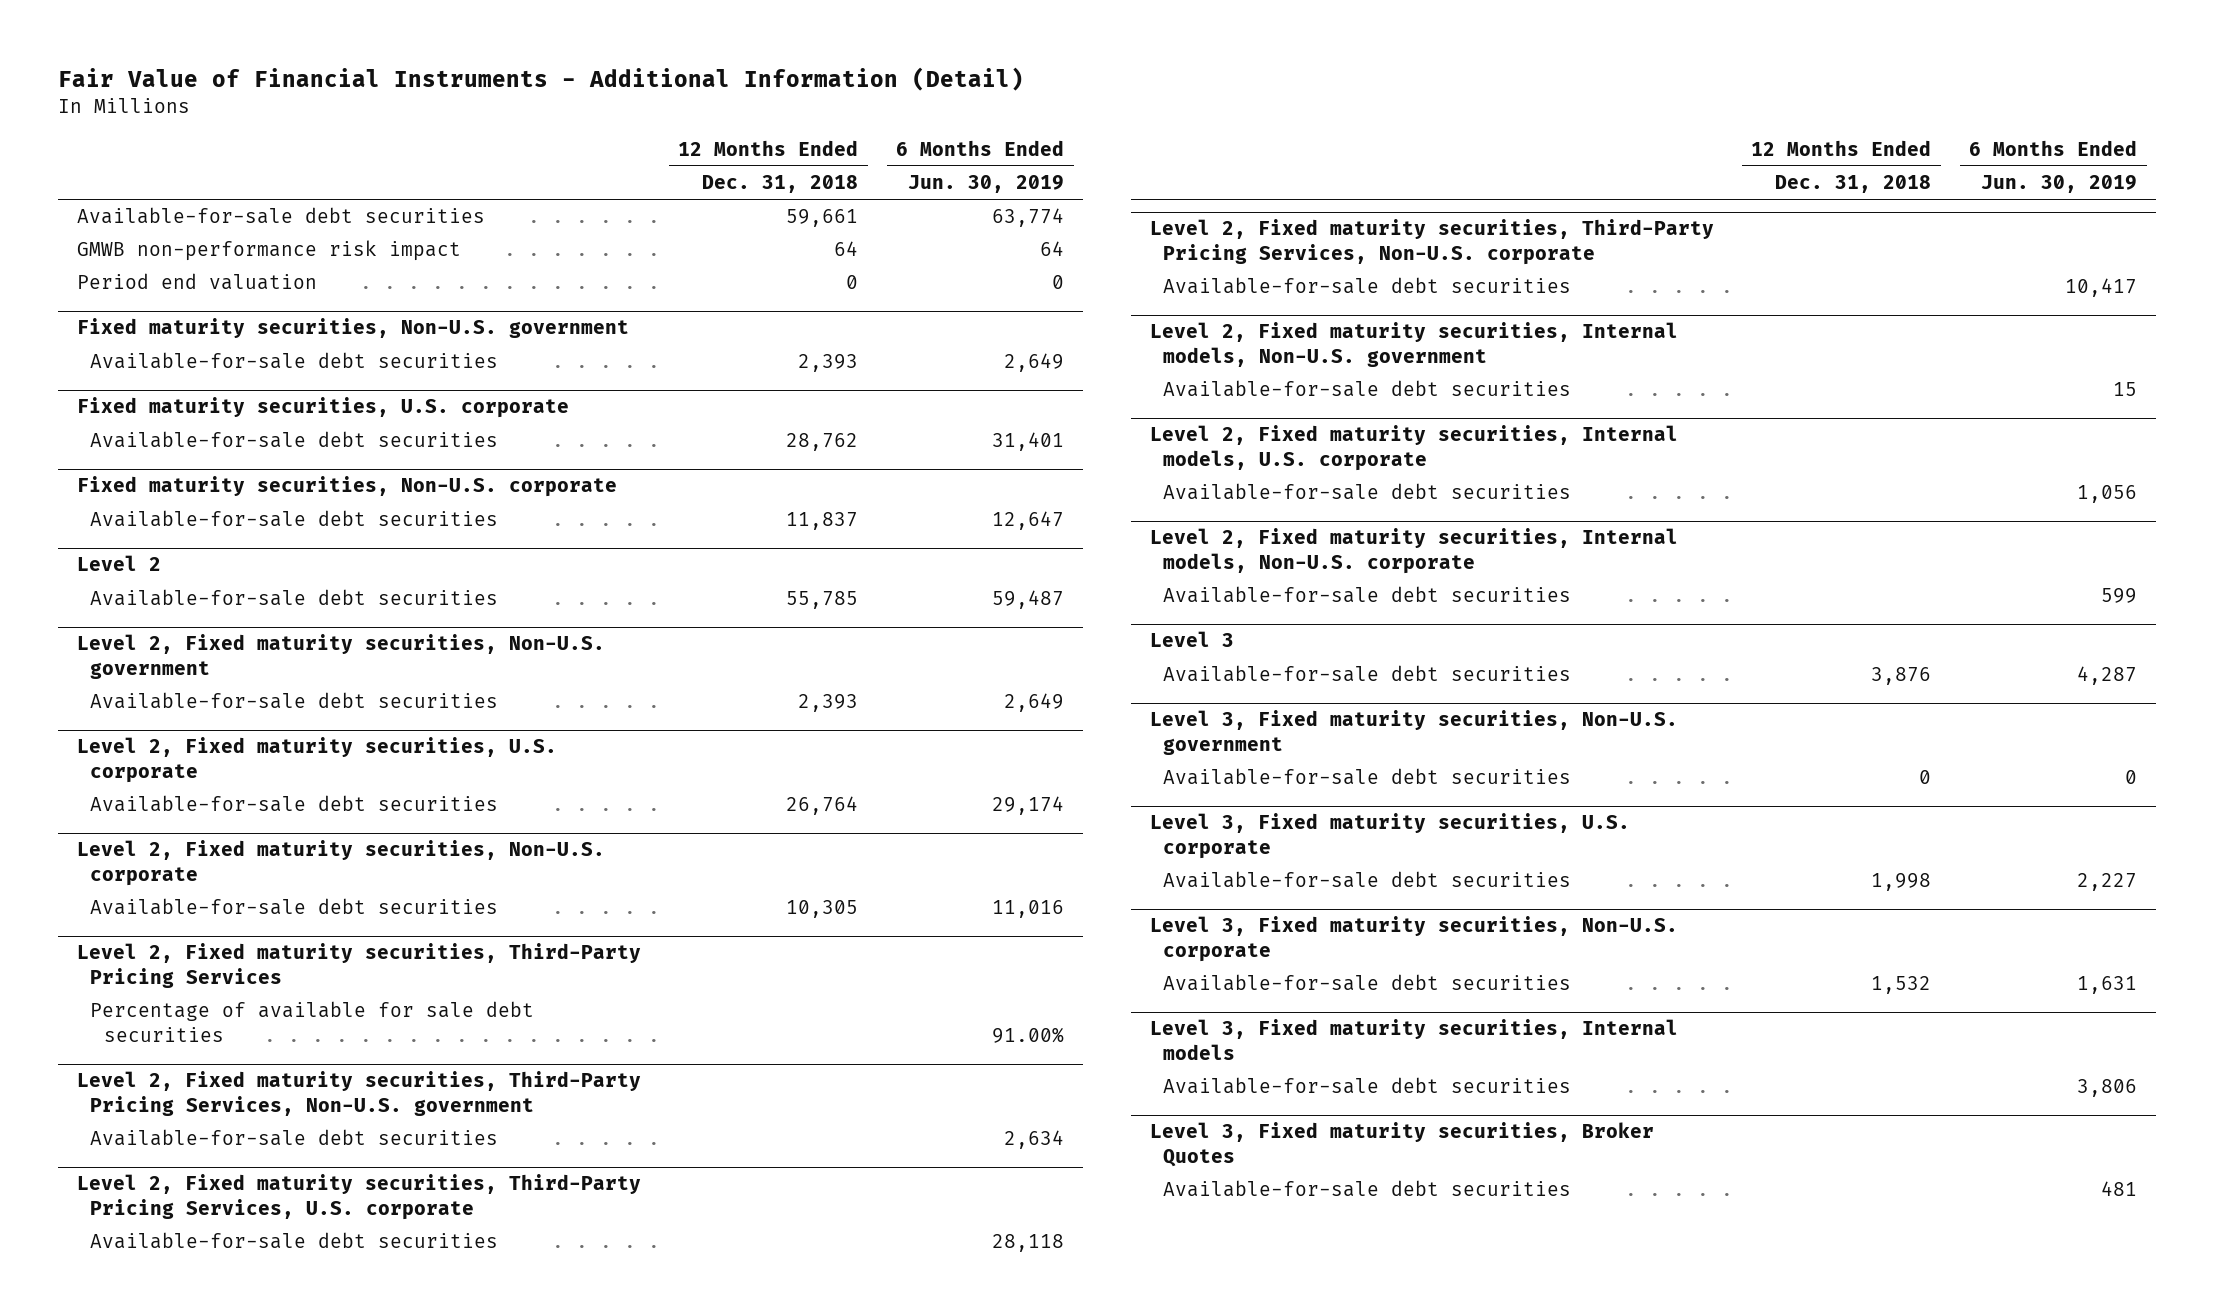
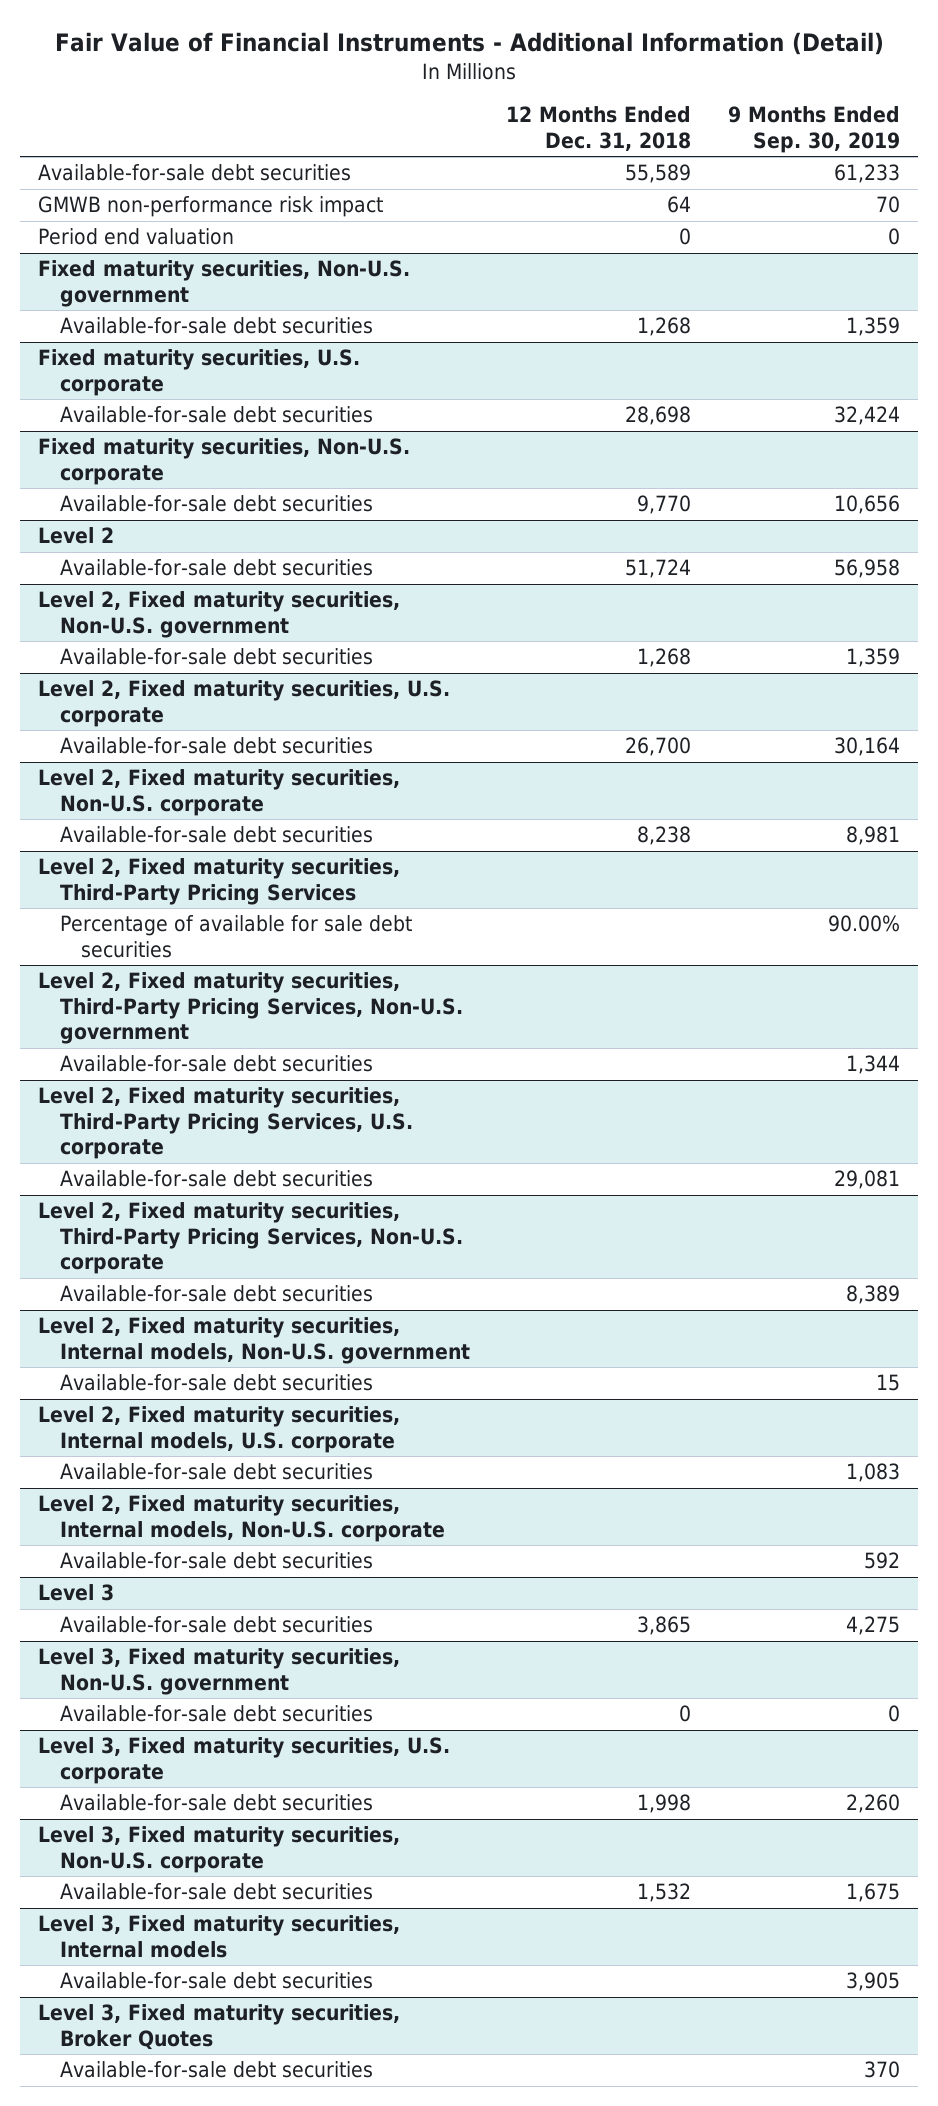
- | 12 Months Ended Dec. 31, 2018 | 6 Months Ended Jun. 30, 2019
+ | 12 Months Ended Dec. 31, 2018 | 9 Months Ended Sep. 30, 2019
- Available-for-sale debt securities | 59,661 | 63,774
+ Available-for-sale debt securities | 55,589 | 61,233
@ Fixed maturity securities, Non-U.S. government
- Available-for-sale debt securities | 2,393 | 2,649
+ Available-for-sale debt securities | 1,268 | 1,359
@ Fixed maturity securities, U.S. corporate
- Available-for-sale debt securities | 28,762 | 31,401
+ Available-for-sale debt securities | 28,698 | 32,424
@ Fixed maturity securities, Non-U.S. corporate
- Available-for-sale debt securities | 11,837 | 12,647
+ Available-for-sale debt securities | 9,770 | 10,656
@ Level 2
- Available-for-sale debt securities | 55,785 | 59,487
+ Available-for-sale debt securities | 51,724 | 56,958
@ Level 2, Fixed maturity securities, Non-U.S. government
- Available-for-sale debt securities | 2,393 | 2,649
+ Available-for-sale debt securities | 1,268 | 1,359
@ Level 2, Fixed maturity securities, U.S. corporate
- Available-for-sale debt securities | 26,764 | 29,174
+ Available-for-sale debt securities | 26,700 | 30,164
@ Level 2, Fixed maturity securities, Non-U.S. corporate
- Available-for-sale debt securities | 10,305 | 11,016
+ Available-for-sale debt securities | 8,238 | 8,981
@ Level 3
- Available-for-sale debt securities | 3,876 | 4,287
+ Available-for-sale debt securities | 3,865 | 4,275

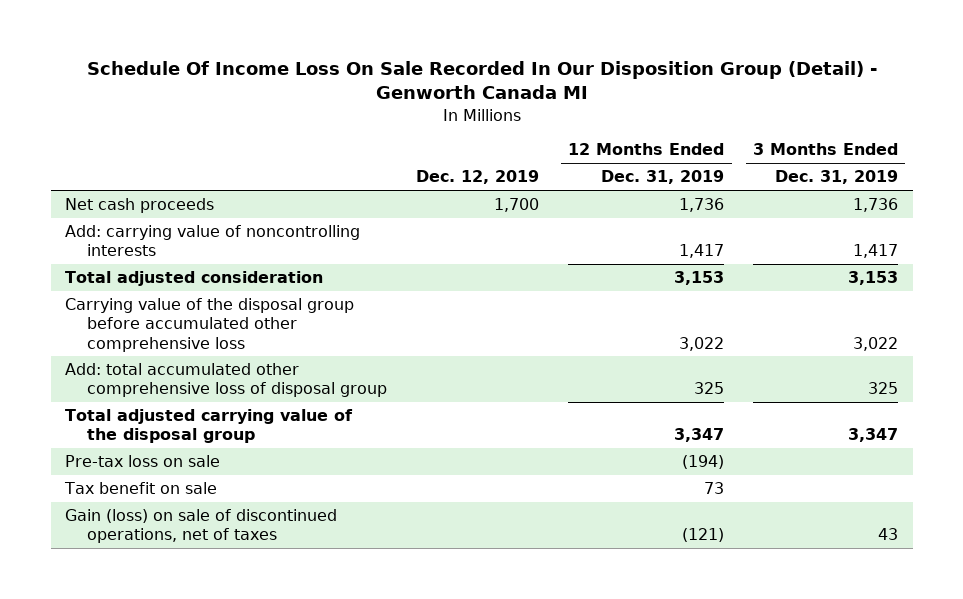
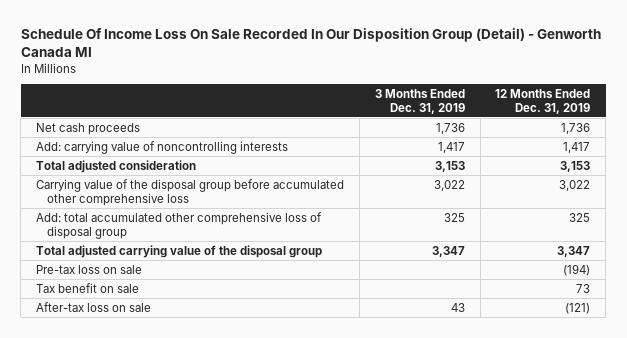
- | Dec. 12, 2019 | 12 Months Ended Dec. 31, 2019 | 3 Months Ended Dec. 31, 2019
+ | 3 Months Ended Dec. 31, 2019 | 12 Months Ended Dec. 31, 2019
- Gain (loss) on sale of discontinued operations, net of taxes | | (121) | 43
+ After-tax loss on sale | 43 | (121)

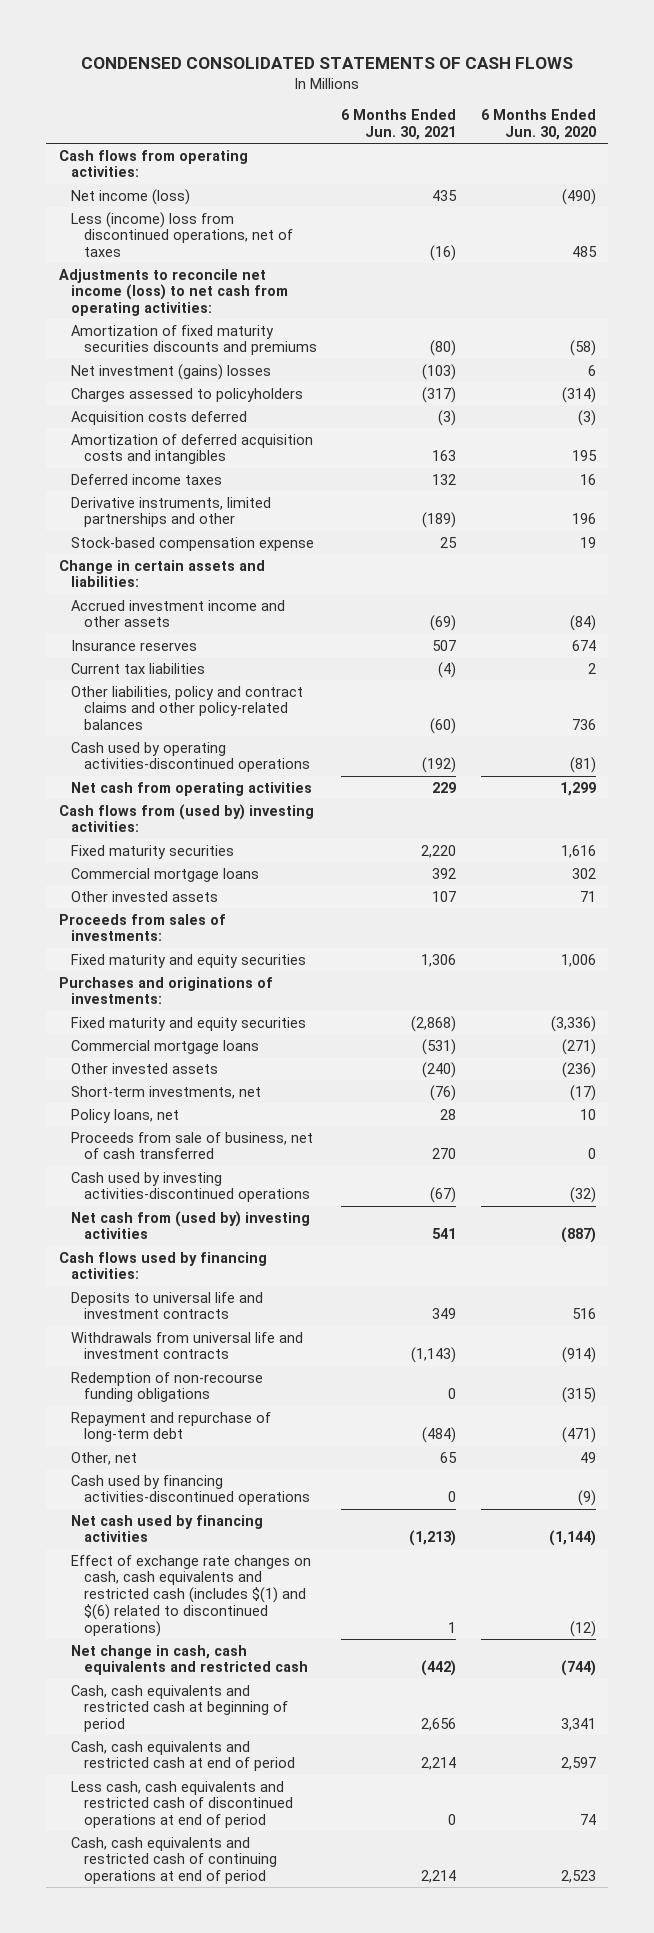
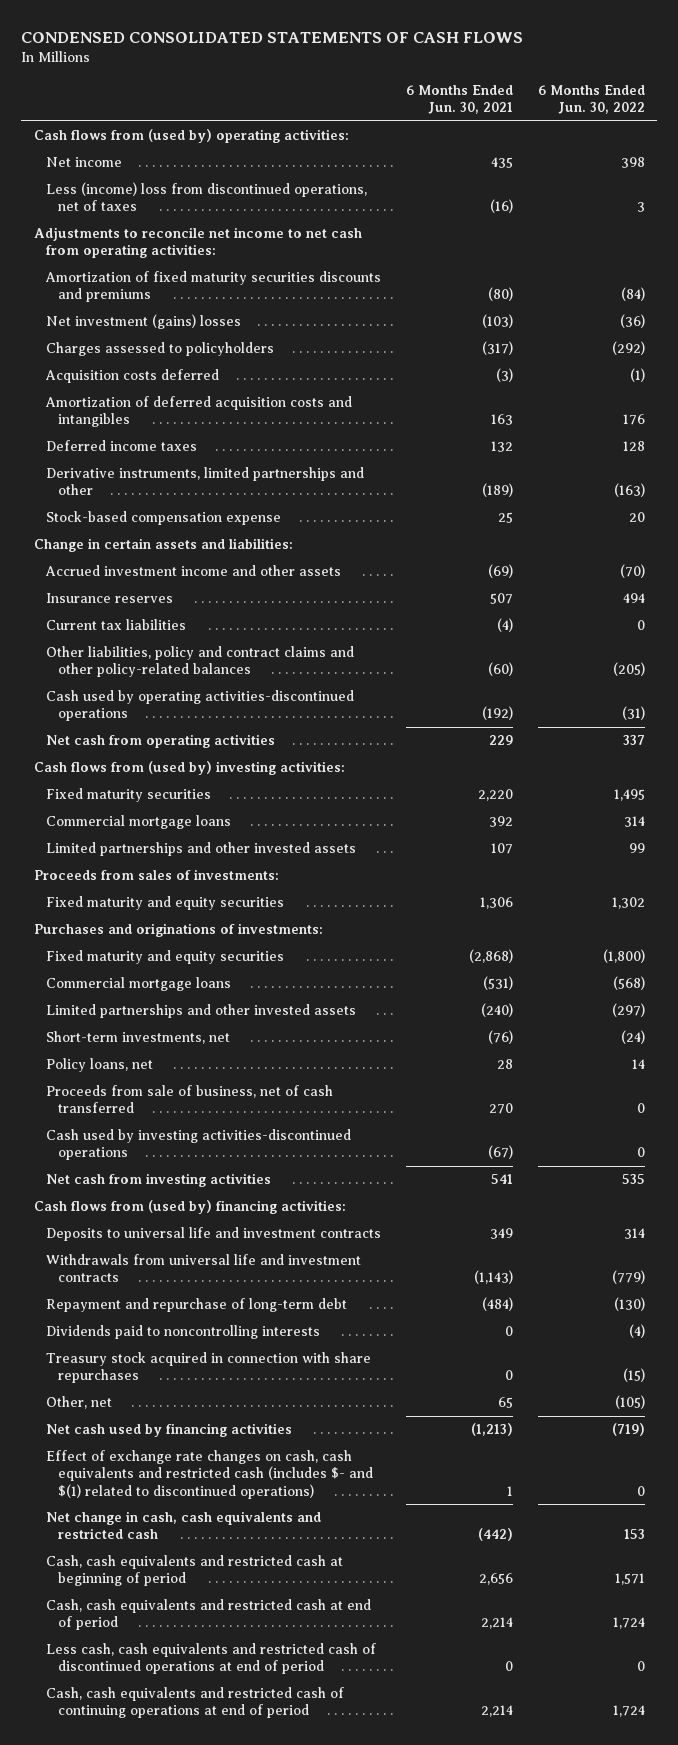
- | 6 Months Ended Jun. 30, 2021 | 6 Months Ended Jun. 30, 2020
+ | 6 Months Ended Jun. 30, 2021 | 6 Months Ended Jun. 30, 2022
- Cash flows from operating activities:
- Net income (loss) | 435 | (490)
+ Cash flows from (used by) operating activities:
+ Net income | 435 | 398
- Adjustments to reconcile net income (loss) to net cash from operating activities:
+ Adjustments to reconcile net income to net cash from operating activities:
- Other invested assets | 107 | 71
+ Limited partnerships and other invested assets | 107 | 99
- Other invested assets | (240) | (236)
+ Limited partnerships and other invested assets | (240) | (297)
- Net cash from (used by) investing activities | 541 | (887)
- Cash flows used by financing activities:
+ Net cash from investing activities | 541 | 535
+ Cash flows from (used by) financing activities:
- Redemption of non-recourse funding obligations | 0 | (315)
+ Dividends paid to noncontrolling interests | 0 | (4)
+ Treasury stock acquired in connection with share repurchases | 0 | (15)
- Cash used by financing activities-discontinued operations | 0 | (9)
- Effect of exchange rate changes on cash, cash equivalents and restricted cash (includes $(1) and $(6) related to discontinued operations) | 1 | (12)
+ Effect of exchange rate changes on cash, cash equivalents and restricted cash (includes $- and $(1) related to discontinued operations) | 1 | 0

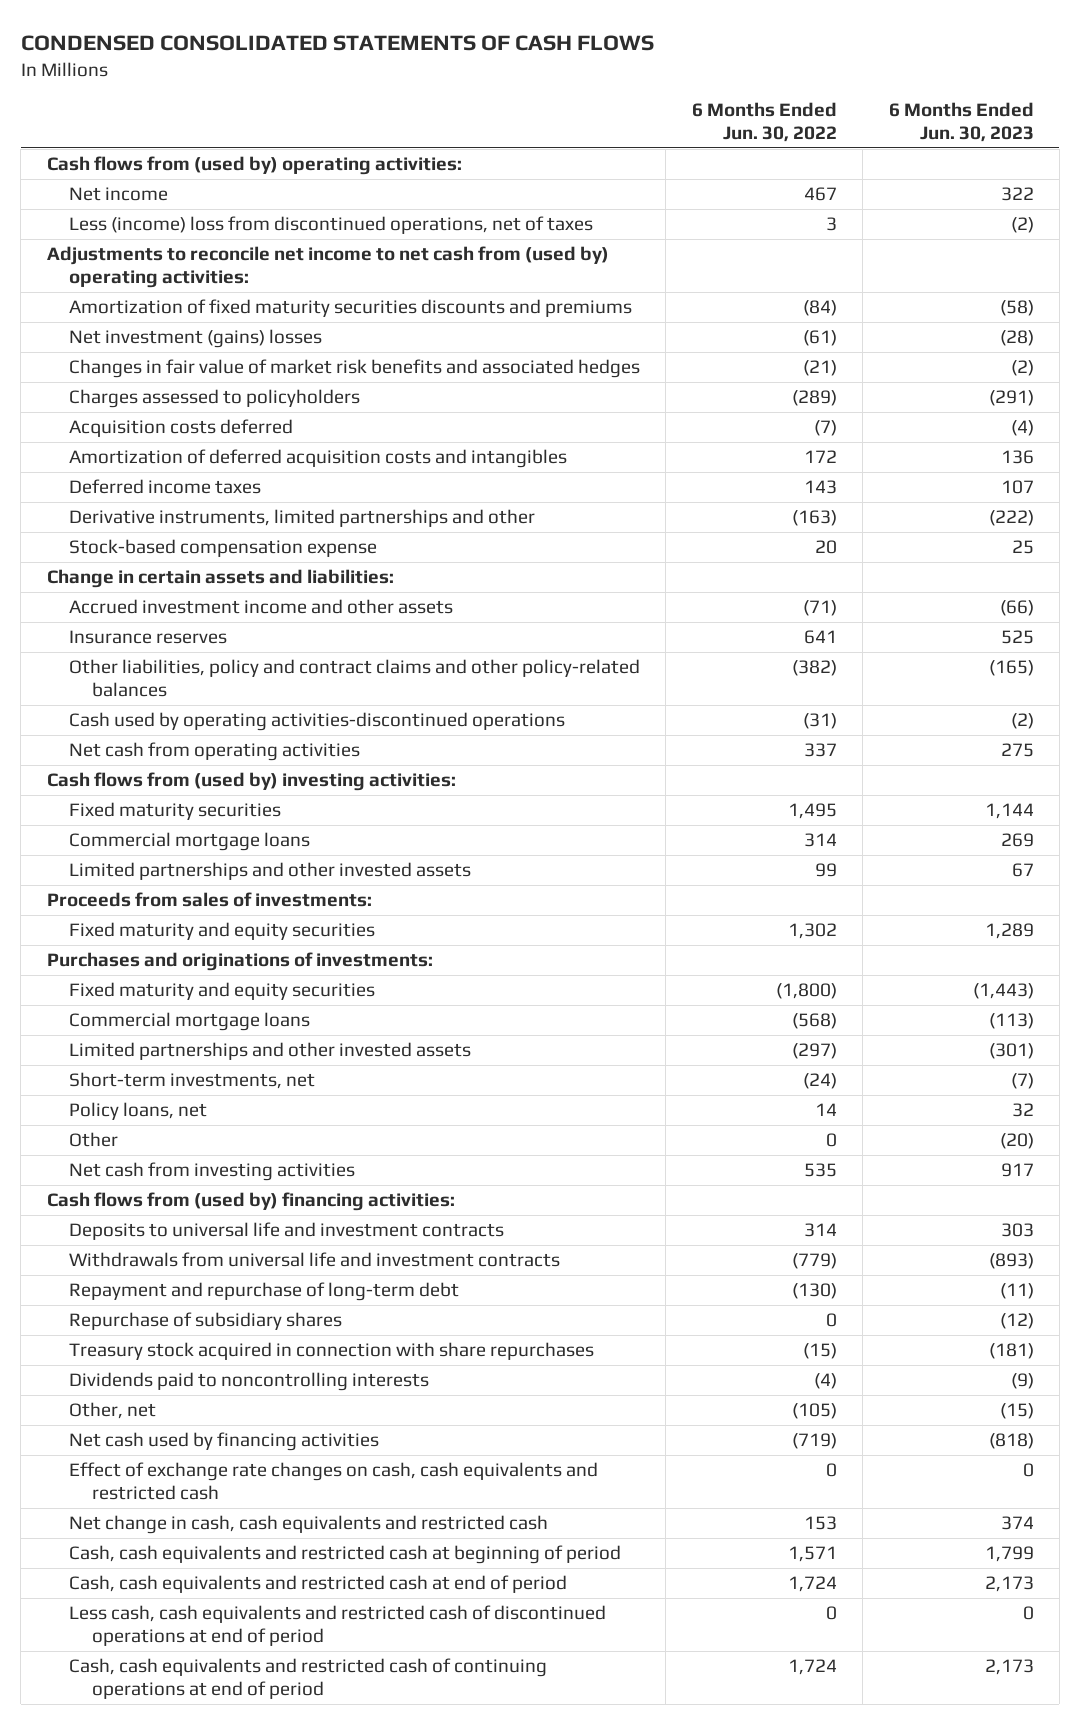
- | 6 Months Ended Jun. 30, 2021 | 6 Months Ended Jun. 30, 2022
+ | 6 Months Ended Jun. 30, 2022 | 6 Months Ended Jun. 30, 2023
- Net income | 435 | 398
+ Net income | 467 | 322
- Adjustments to reconcile net income to net cash from operating activities:
+ Adjustments to reconcile net income to net cash from (used by) operating activities:
- Net investment (gains) losses | (103) | (36)
- Charges assessed to policyholders | (317) | (292)
- Acquisition costs deferred | (3) | (1)
- Amortization of deferred acquisition costs and intangibles | 163 | 176
- Deferred income taxes | 132 | 128
+ Net investment (gains) losses | (61) | (28)
+ Changes in fair value of market risk benefits and associated hedges | (21) | (2)
+ Charges assessed to policyholders | (289) | (291)
+ Acquisition costs deferred | (7) | (4)
+ Amortization of deferred acquisition costs and intangibles | 172 | 136
+ Deferred income taxes | 143 | 107
- Accrued investment income and other assets | (69) | (70)
- Insurance reserves | 507 | 494
- Current tax liabilities | (4) | 0
- Other liabilities, policy and contract claims and other policy-related balances | (60) | (205)
+ Accrued investment income and other assets | (71) | (66)
+ Insurance reserves | 641 | 525
+ Other liabilities, policy and contract claims and other policy-related balances | (382) | (165)
- Proceeds from sale of business, net of cash transferred | 270 | 0
- Cash used by investing activities-discontinued operations | (67) | 0
+ Other | 0 | (20)
+ Repurchase of subsidiary shares | 0 | (12)
moved down: Dividends paid to noncontrolling interests | (4) | (9)
- Effect of exchange rate changes on cash, cash equivalents and restricted cash (includes $- and $(1) related to discontinued operations) | 1 | 0
+ Effect of exchange rate changes on cash, cash equivalents and restricted cash | 0 | 0

